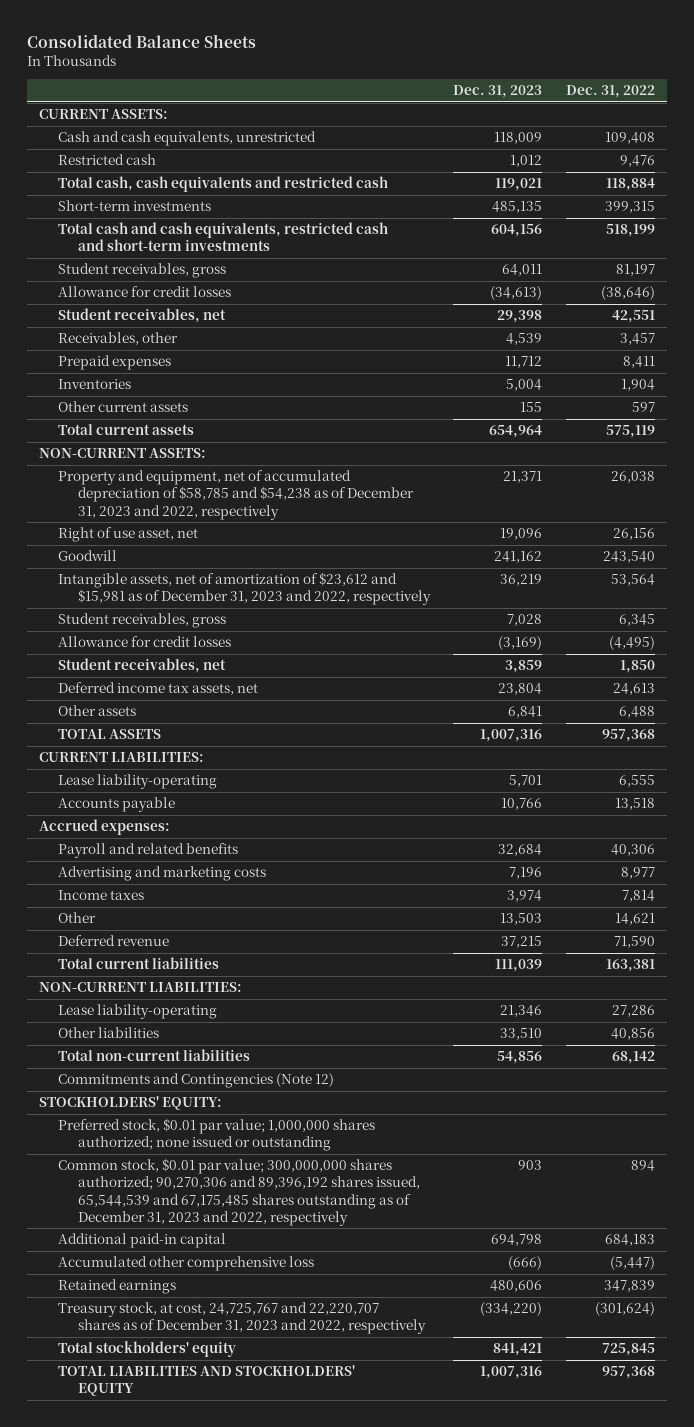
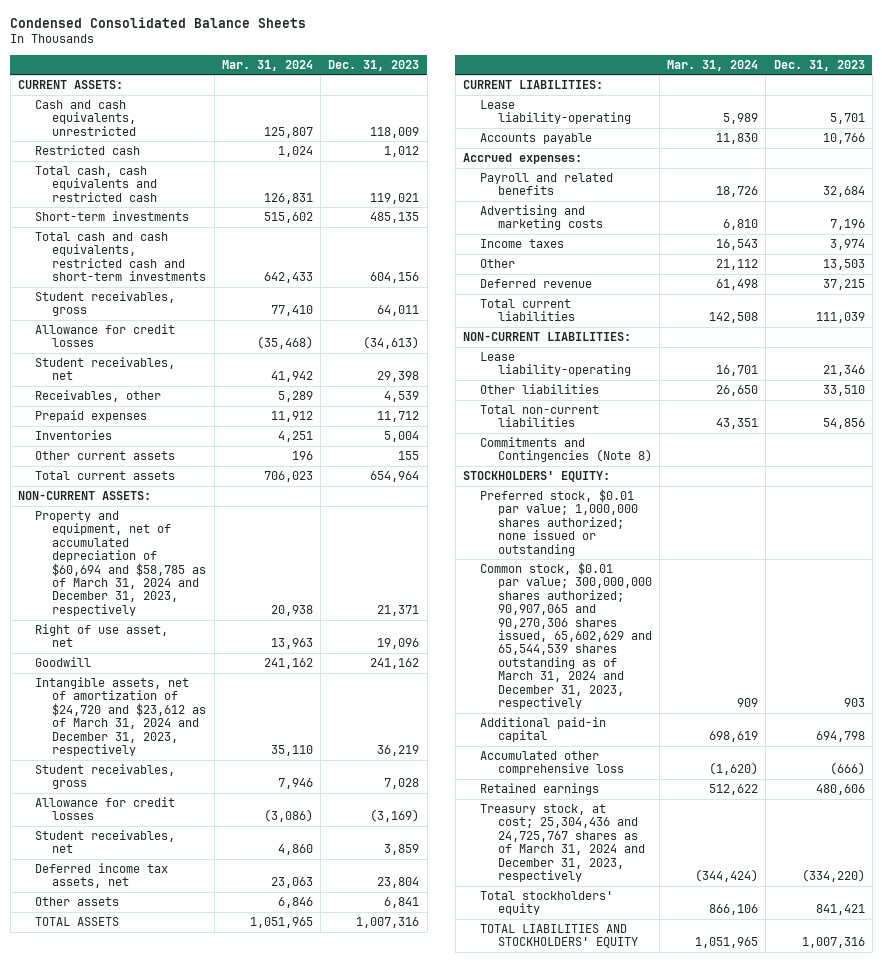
- Consolidated Balance Sheets
+ Condensed Consolidated Balance Sheets
- | Dec. 31, 2023 | Dec. 31, 2022
+ | Mar. 31, 2024 | Dec. 31, 2023
- Property and equipment, net of accumulated depreciation of $58,785 and $54,238 as of December 31, 2023 and 2022, respectively | 21,371 | 26,038
+ Property and equipment, net of accumulated depreciation of $60,694 and $58,785 as of March 31, 2024 and December 31, 2023, respectively | 20,938 | 21,371
- Intangible assets, net of amortization of $23,612 and $15,981 as of December 31, 2023 and 2022, respectively | 36,219 | 53,564
+ Intangible assets, net of amortization of $24,720 and $23,612 as of March 31, 2024 and December 31, 2023, respectively | 35,110 | 36,219
- Commitments and Contingencies (Note 12)
+ Commitments and Contingencies (Note 8)
- Common stock, $0.01 par value; 300,000,000 shares authorized; 90,270,306 and 89,396,192 shares issued, 65,544,539 and 67,175,485 shares outstanding as of December 31, 2023 and 2022, respectively | 903 | 894
+ Common stock, $0.01 par value; 300,000,000 shares authorized; 90,907,065 and 90,270,306 shares issued, 65,602,629 and 65,544,539 shares outstanding as of March 31, 2024 and December 31, 2023, respectively | 909 | 903
- Treasury stock, at cost, 24,725,767 and 22,220,707 shares as of December 31, 2023 and 2022, respectively | (334,220) | (301,624)
+ Treasury stock, at cost; 25,304,436 and 24,725,767 shares as of March 31, 2024 and December 31, 2023, respectively | (344,424) | (334,220)

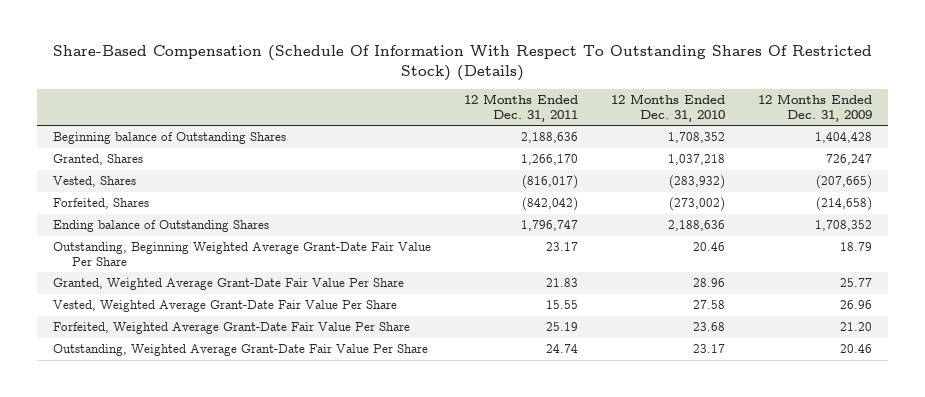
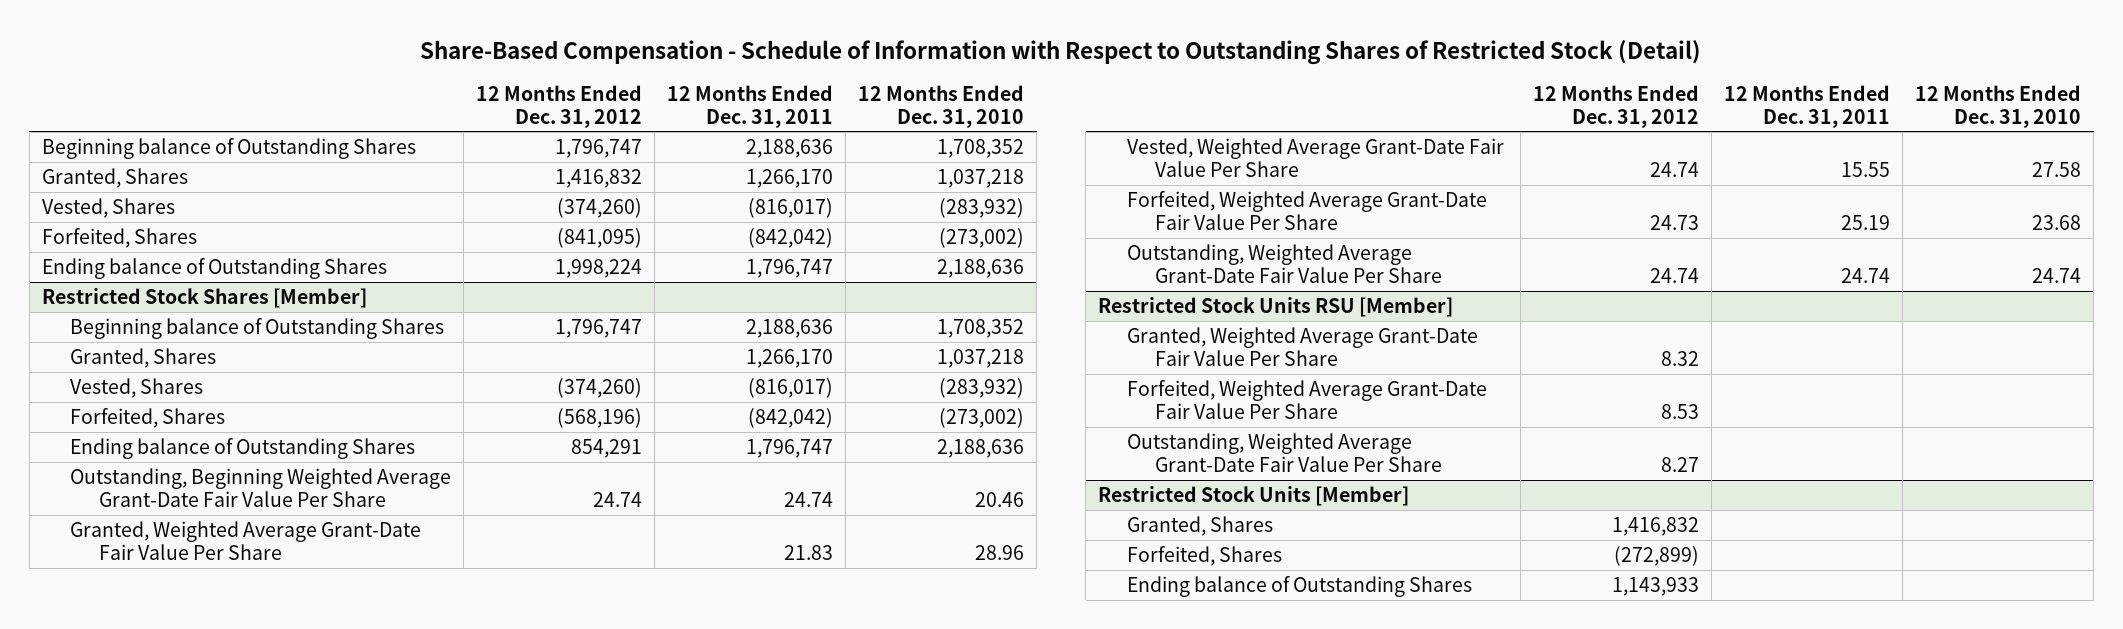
- Share-Based Compensation (Schedule Of Information With Respect To Outstanding Shares Of Restricted Stock) (Details)
+ Share-Based Compensation - Schedule of Information with Respect to Outstanding Shares of Restricted Stock (Detail)
- | 12 Months Ended Dec. 31, 2011 | 12 Months Ended Dec. 31, 2010 | 12 Months Ended Dec. 31, 2009
+ | 12 Months Ended Dec. 31, 2012 | 12 Months Ended Dec. 31, 2011 | 12 Months Ended Dec. 31, 2010
- Outstanding, Beginning Weighted Average Grant-Date Fair Value Per Share | 23.17 | 20.46 | 18.79
+ Restricted Stock Shares [Member]
+ Beginning balance of Outstanding Shares | 1,796,747 | 2,188,636 | 1,708,352
+ Granted, Shares | | 1,266,170 | 1,037,218
+ Vested, Shares | (374,260) | (816,017) | (283,932)
+ Forfeited, Shares | (568,196) | (842,042) | (273,002)
+ Ending balance of Outstanding Shares | 854,291 | 1,796,747 | 2,188,636
+ Outstanding, Beginning Weighted Average Grant-Date Fair Value Per Share | 24.74 | 24.74 | 20.46
- Outstanding, Weighted Average Grant-Date Fair Value Per Share | 24.74 | 23.17 | 20.46
+ Outstanding, Weighted Average Grant-Date Fair Value Per Share | 24.74 | 24.74 | 24.74
+ Restricted Stock Units RSU [Member]
+ Granted, Weighted Average Grant-Date Fair Value Per Share | 8.32 | |
+ Forfeited, Weighted Average Grant-Date Fair Value Per Share | 8.53 | |
+ Outstanding, Weighted Average Grant-Date Fair Value Per Share | 8.27 | |
+ Restricted Stock Units [Member]
+ Granted, Shares | 1,416,832 | |
+ Forfeited, Shares | (272,899) | |
+ Ending balance of Outstanding Shares | 1,143,933 | |

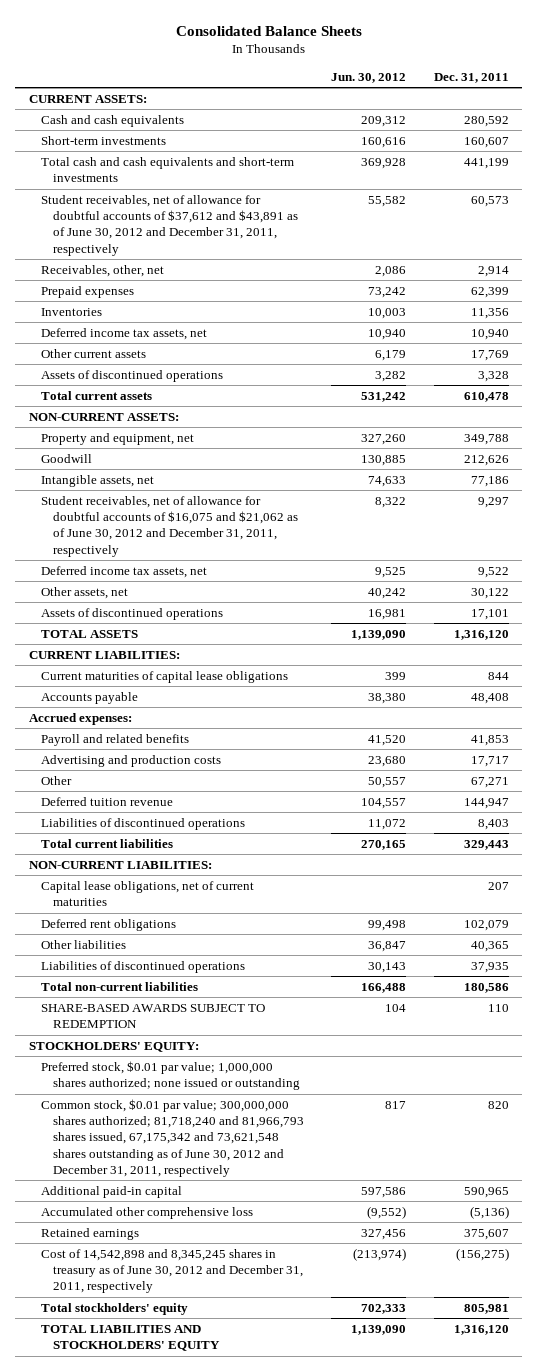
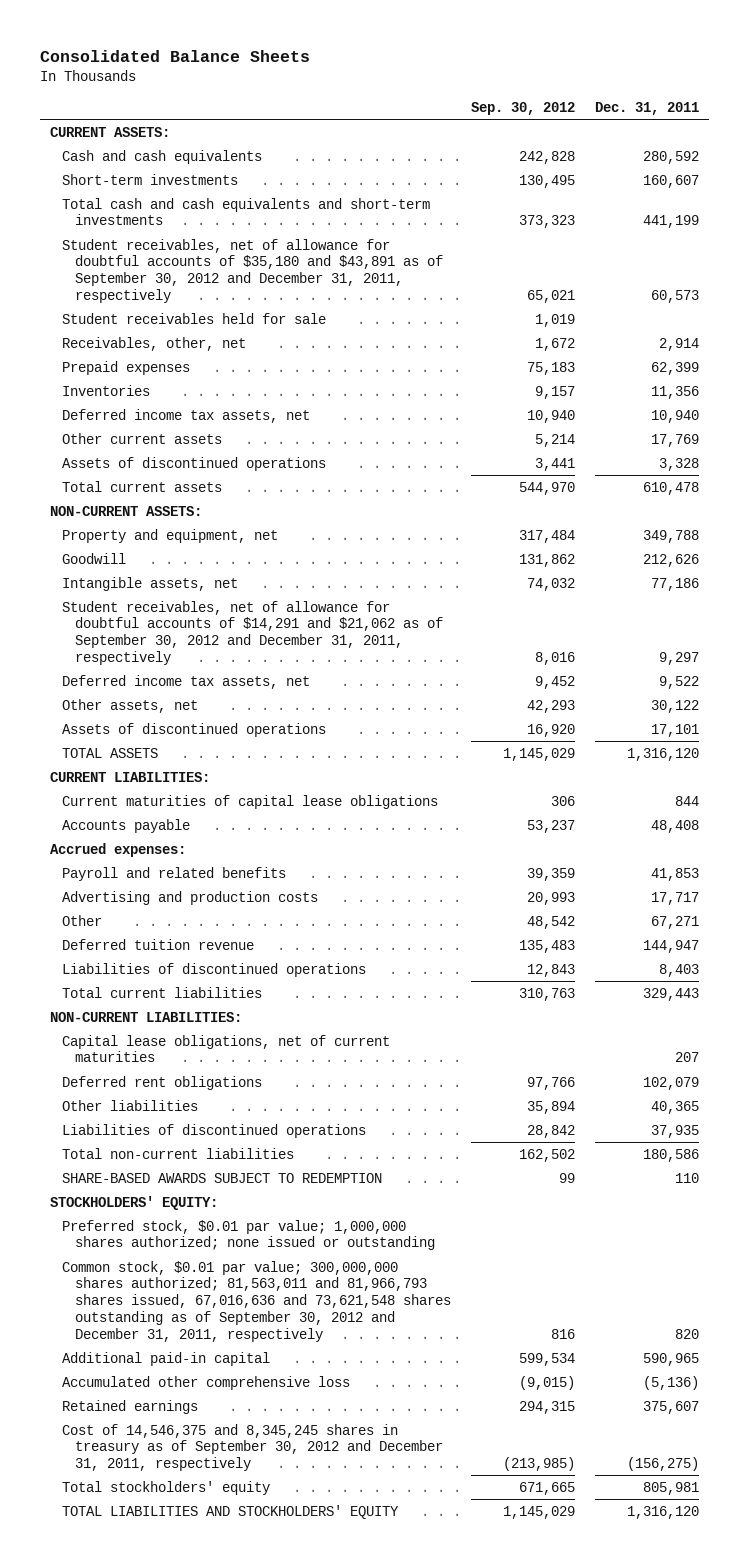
- | Jun. 30, 2012 | Dec. 31, 2011
+ | Sep. 30, 2012 | Dec. 31, 2011
- Student receivables, net of allowance for doubtful accounts of $37,612 and $43,891 as of June 30, 2012 and December 31, 2011, respectively | 55,582 | 60,573
+ Student receivables, net of allowance for doubtful accounts of $35,180 and $43,891 as of September 30, 2012 and December 31, 2011, respectively | 65,021 | 60,573
+ Student receivables held for sale | 1,019 |
- Student receivables, net of allowance for doubtful accounts of $16,075 and $21,062 as of June 30, 2012 and December 31, 2011, respectively | 8,322 | 9,297
+ Student receivables, net of allowance for doubtful accounts of $14,291 and $21,062 as of September 30, 2012 and December 31, 2011, respectively | 8,016 | 9,297
- Common stock, $0.01 par value; 300,000,000 shares authorized; 81,718,240 and 81,966,793 shares issued, 67,175,342 and 73,621,548 shares outstanding as of June 30, 2012 and December 31, 2011, respectively | 817 | 820
+ Common stock, $0.01 par value; 300,000,000 shares authorized; 81,563,011 and 81,966,793 shares issued, 67,016,636 and 73,621,548 shares outstanding as of September 30, 2012 and December 31, 2011, respectively | 816 | 820
- Cost of 14,542,898 and 8,345,245 shares in treasury as of June 30, 2012 and December 31, 2011, respectively | (213,974) | (156,275)
+ Cost of 14,546,375 and 8,345,245 shares in treasury as of September 30, 2012 and December 31, 2011, respectively | (213,985) | (156,275)

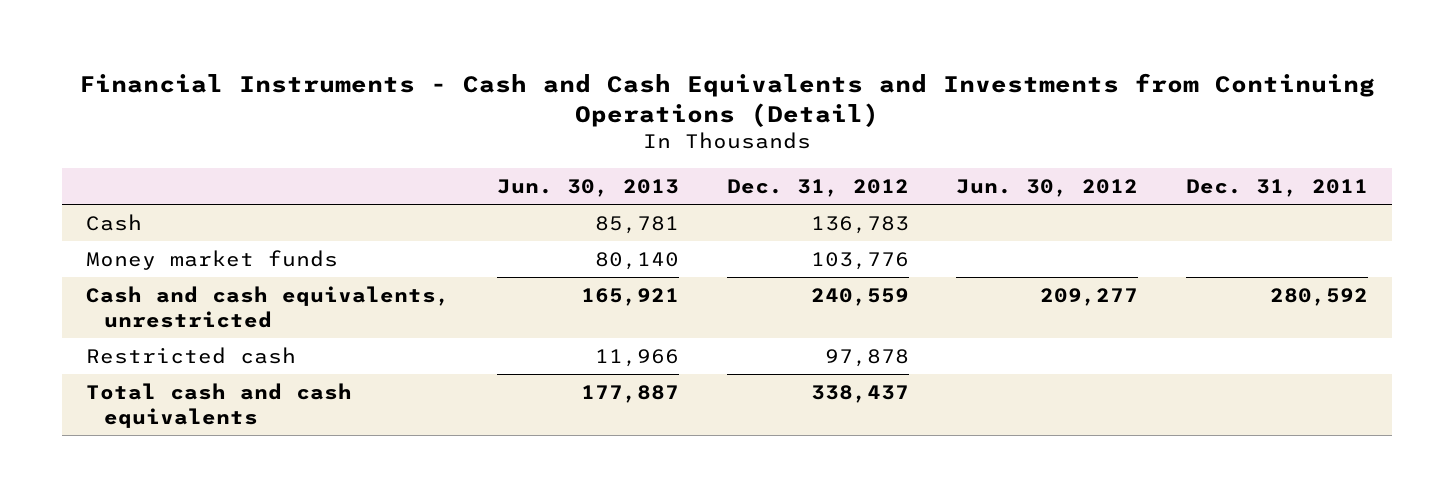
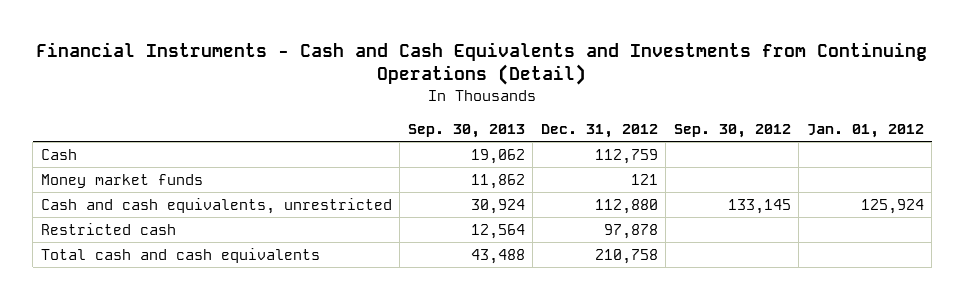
- | Jun. 30, 2013 | Dec. 31, 2012 | Jun. 30, 2012 | Dec. 31, 2011
+ | Sep. 30, 2013 | Dec. 31, 2012 | Sep. 30, 2012 | Jan. 01, 2012
- Cash | 85,781 | 136,783 | |
- Money market funds | 80,140 | 103,776 | |
- Cash and cash equivalents, unrestricted | 165,921 | 240,559 | 209,277 | 280,592
+ Cash | 19,062 | 112,759 | |
+ Money market funds | 11,862 | 121 | |
+ Cash and cash equivalents, unrestricted | 30,924 | 112,880 | 133,145 | 125,924
- Total cash and cash equivalents | 177,887 | 338,437 | |
+ Total cash and cash equivalents | 43,488 | 210,758 | |

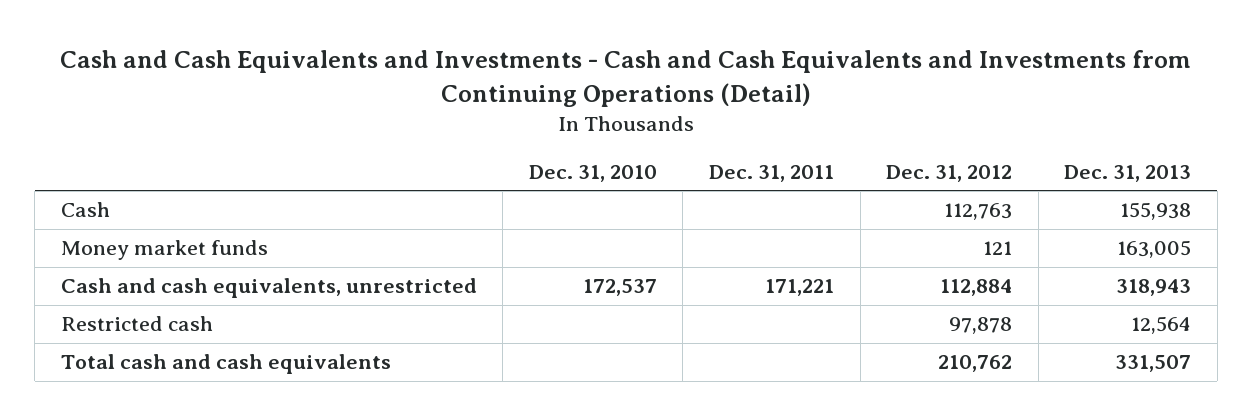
- Financial Instruments - Cash and Cash Equivalents and Investments from Continuing Operations (Detail)
+ Cash and Cash Equivalents and Investments - Cash and Cash Equivalents and Investments from Continuing Operations (Detail)
- | Sep. 30, 2013 | Dec. 31, 2012 | Sep. 30, 2012 | Jan. 01, 2012
+ | Dec. 31, 2010 | Dec. 31, 2011 | Dec. 31, 2012 | Dec. 31, 2013
- Cash | 19,062 | 112,759 | |
+ Cash | | | 112,763 | 155,938
- Cash and cash equivalents, unrestricted | 30,924 | 112,880 | 133,145 | 125,924
+ Cash and cash equivalents, unrestricted | 172,537 | 171,221 | 112,884 | 318,943
- Total cash and cash equivalents | 43,488 | 210,758 | |
+ Total cash and cash equivalents | | | 210,762 | 331,507

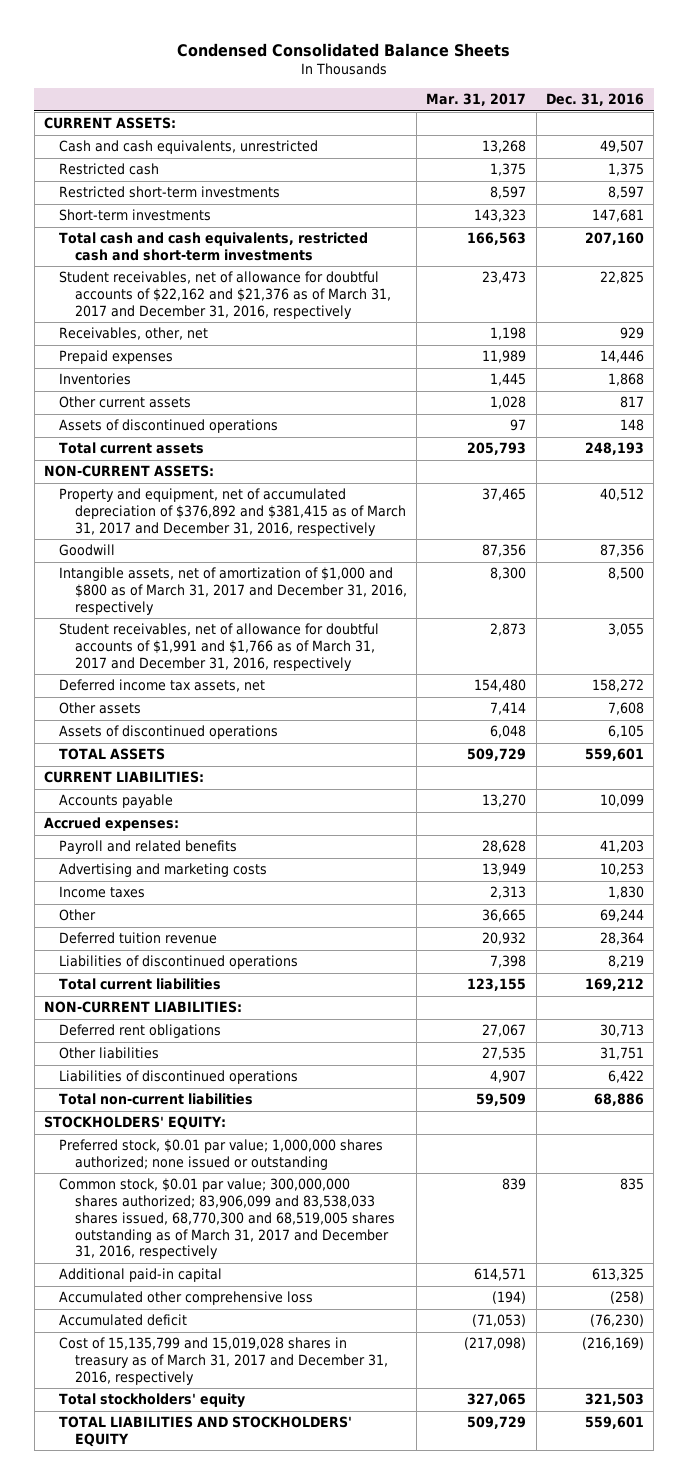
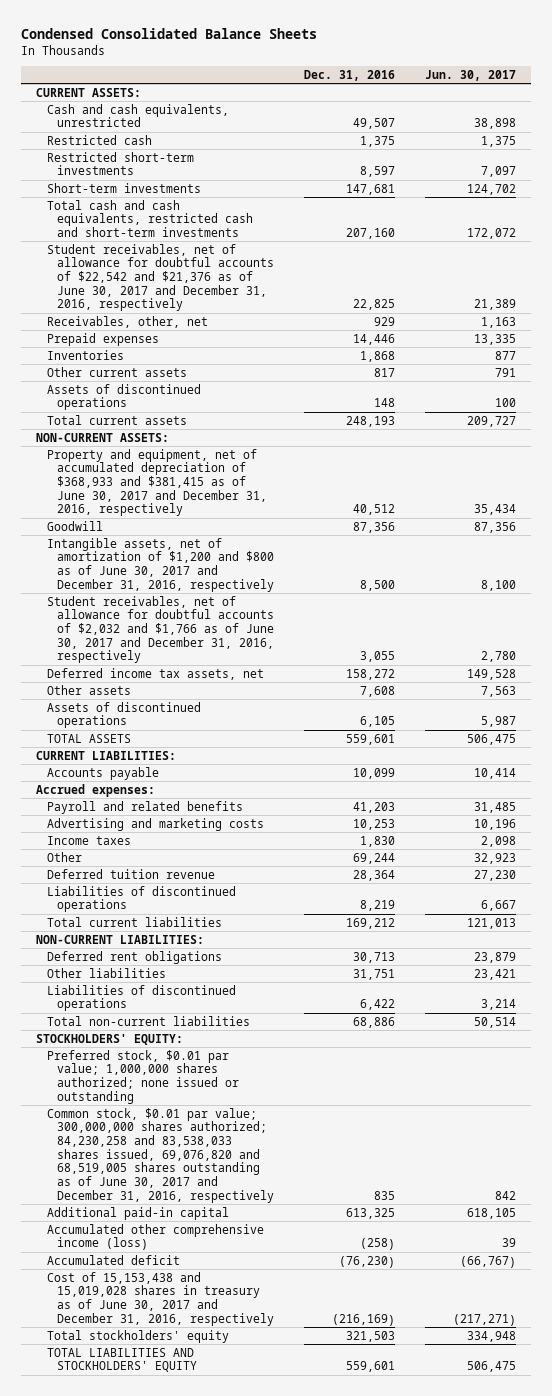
- | Mar. 31, 2017 | Dec. 31, 2016
+ | Dec. 31, 2016 | Jun. 30, 2017
- Student receivables, net of allowance for doubtful accounts of $22,162 and $21,376 as of March 31, 2017 and December 31, 2016, respectively | 23,473 | 22,825
+ Student receivables, net of allowance for doubtful accounts of $22,542 and $21,376 as of June 30, 2017 and December 31, 2016, respectively | 22,825 | 21,389
- Property and equipment, net of accumulated depreciation of $376,892 and $381,415 as of March 31, 2017 and December 31, 2016, respectively | 37,465 | 40,512
+ Property and equipment, net of accumulated depreciation of $368,933 and $381,415 as of June 30, 2017 and December 31, 2016, respectively | 40,512 | 35,434
- Intangible assets, net of amortization of $1,000 and $800 as of March 31, 2017 and December 31, 2016, respectively | 8,300 | 8,500
- Student receivables, net of allowance for doubtful accounts of $1,991 and $1,766 as of March 31, 2017 and December 31, 2016, respectively | 2,873 | 3,055
+ Intangible assets, net of amortization of $1,200 and $800 as of June 30, 2017 and December 31, 2016, respectively | 8,500 | 8,100
+ Student receivables, net of allowance for doubtful accounts of $2,032 and $1,766 as of June 30, 2017 and December 31, 2016, respectively | 3,055 | 2,780
- Common stock, $0.01 par value; 300,000,000 shares authorized; 83,906,099 and 83,538,033 shares issued, 68,770,300 and 68,519,005 shares outstanding as of March 31, 2017 and December 31, 2016, respectively | 839 | 835
+ Common stock, $0.01 par value; 300,000,000 shares authorized; 84,230,258 and 83,538,033 shares issued, 69,076,820 and 68,519,005 shares outstanding as of June 30, 2017 and December 31, 2016, respectively | 835 | 842
- Accumulated other comprehensive loss | (194) | (258)
+ Accumulated other comprehensive income (loss) | (258) | 39
- Cost of 15,135,799 and 15,019,028 shares in treasury as of March 31, 2017 and December 31, 2016, respectively | (217,098) | (216,169)
+ Cost of 15,153,438 and 15,019,028 shares in treasury as of June 30, 2017 and December 31, 2016, respectively | (216,169) | (217,271)

